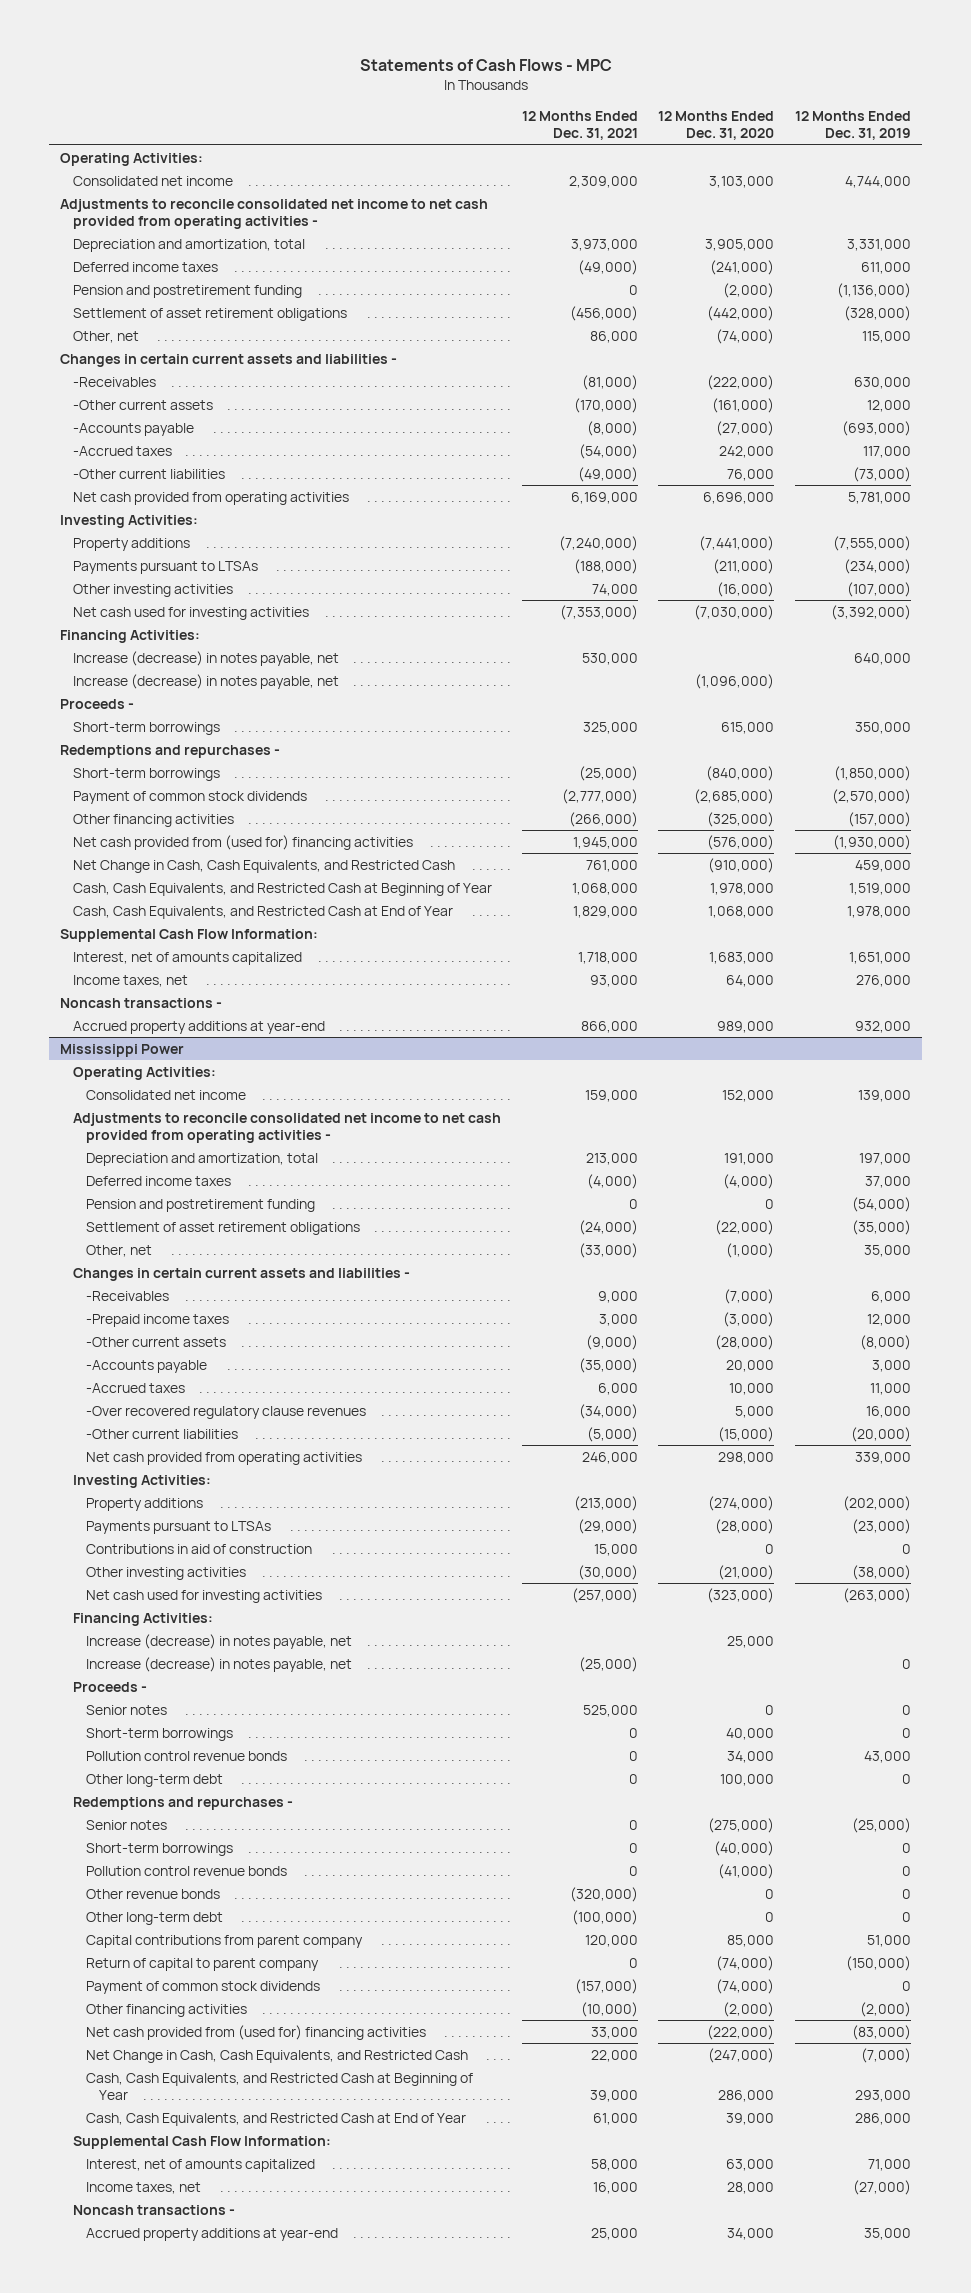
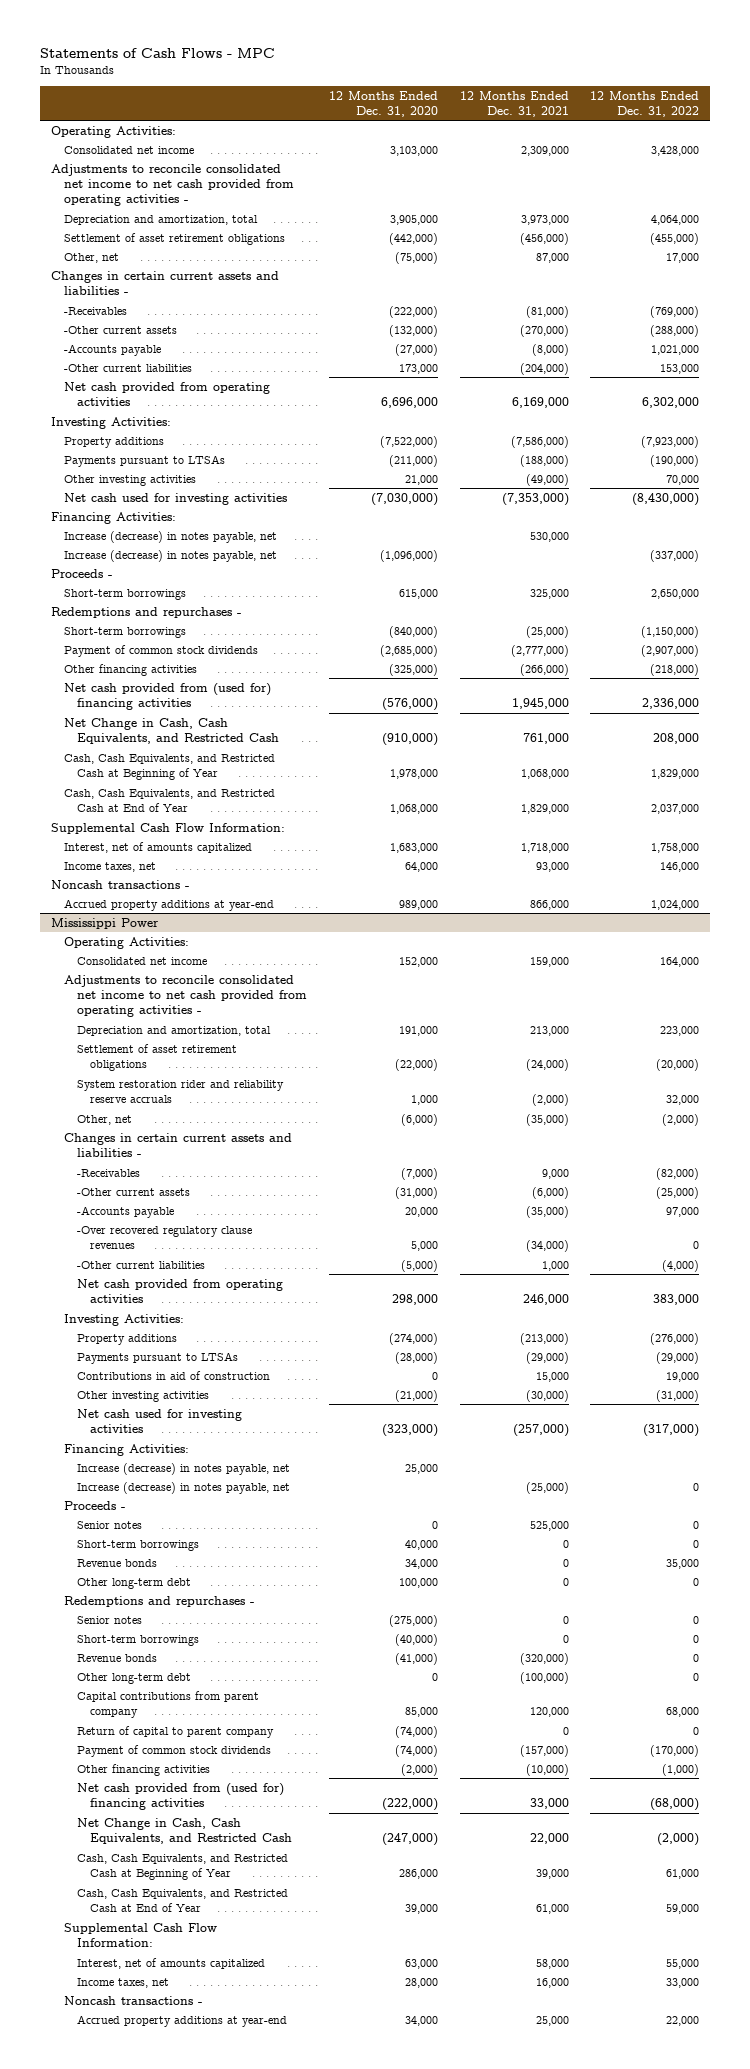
- | 12 Months Ended Dec. 31, 2021 | 12 Months Ended Dec. 31, 2020 | 12 Months Ended Dec. 31, 2019
+ | 12 Months Ended Dec. 31, 2020 | 12 Months Ended Dec. 31, 2021 | 12 Months Ended Dec. 31, 2022
- Deferred income taxes | (49,000) | (241,000) | 611,000
- Pension and postretirement funding | 0 | (2,000) | (1,136,000)
- Other, net | 86,000 | (74,000) | 115,000
+ Other, net | (75,000) | 87,000 | 17,000
- -Other current assets | (170,000) | (161,000) | 12,000
+ -Other current assets | (132,000) | (270,000) | (288,000)
- -Accrued taxes | (54,000) | 242,000 | 117,000
- -Other current liabilities | (49,000) | 76,000 | (73,000)
+ -Other current liabilities | 173,000 | (204,000) | 153,000
- Property additions | (7,240,000) | (7,441,000) | (7,555,000)
+ Property additions | (7,522,000) | (7,586,000) | (7,923,000)
- Other investing activities | 74,000 | (16,000) | (107,000)
+ Other investing activities | 21,000 | (49,000) | 70,000
@ Mississippi Power
- Deferred income taxes | (4,000) | (4,000) | 37,000
- Pension and postretirement funding | 0 | 0 | (54,000)
- Other, net | (33,000) | (1,000) | 35,000
+ System restoration rider and reliability reserve accruals | 1,000 | (2,000) | 32,000
+ Other, net | (6,000) | (35,000) | (2,000)
- -Prepaid income taxes | 3,000 | (3,000) | 12,000
- -Other current assets | (9,000) | (28,000) | (8,000)
+ -Other current assets | (31,000) | (6,000) | (25,000)
- -Accrued taxes | 6,000 | 10,000 | 11,000
- -Other current liabilities | (5,000) | (15,000) | (20,000)
+ -Other current liabilities | (5,000) | 1,000 | (4,000)
- Pollution control revenue bonds | 0 | 34,000 | 43,000
+ Revenue bonds | 34,000 | 0 | 35,000
- Pollution control revenue bonds | 0 | (41,000) | 0
- Other revenue bonds | (320,000) | 0 | 0
+ Revenue bonds | (41,000) | (320,000) | 0

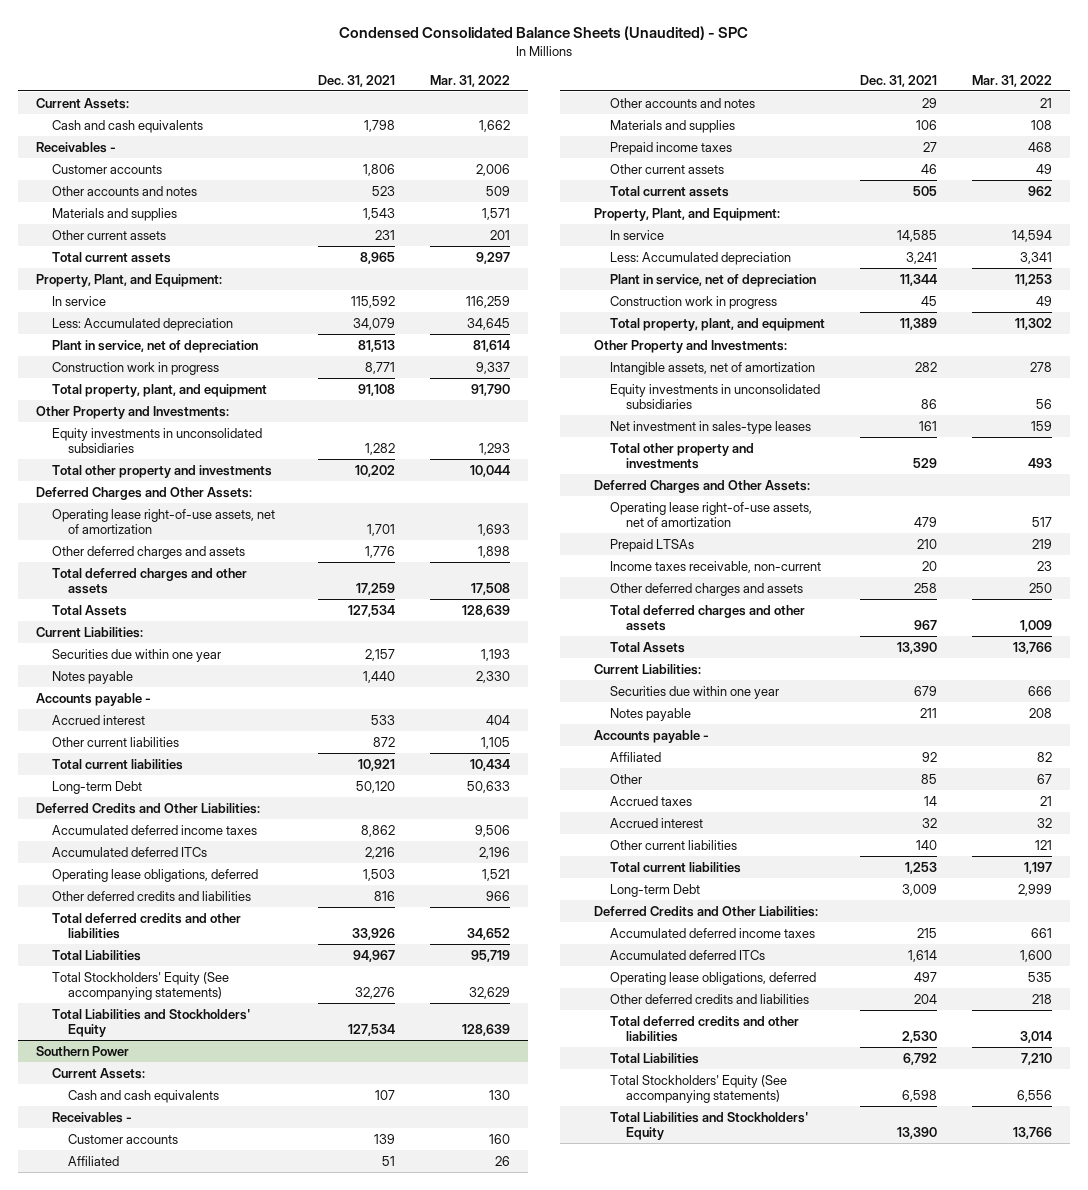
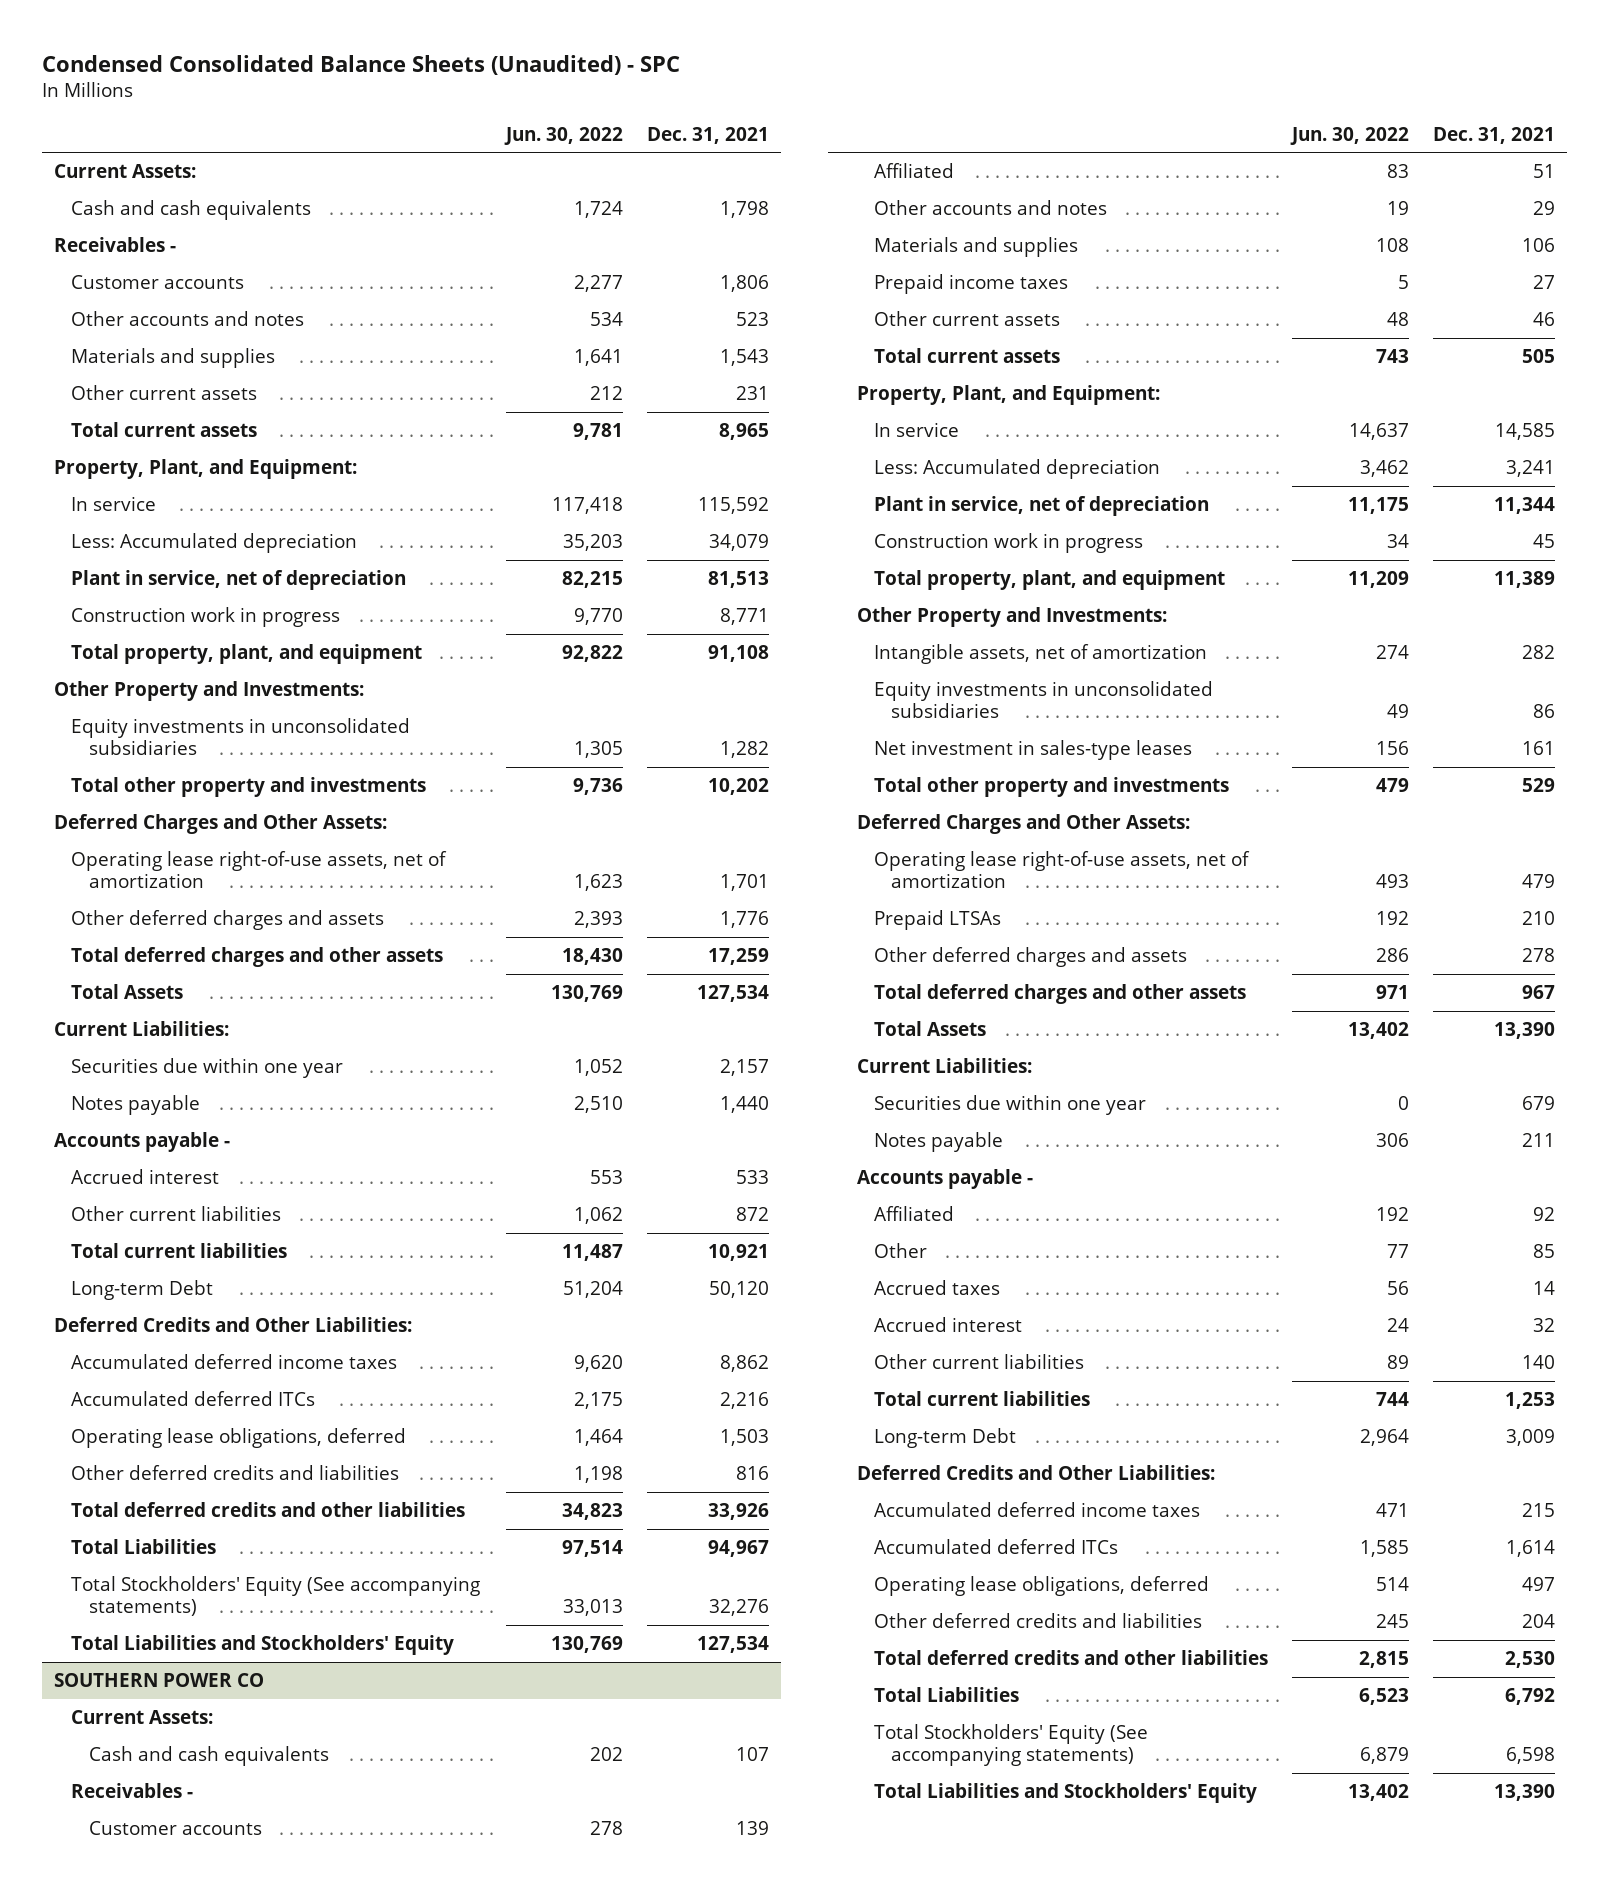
- | Dec. 31, 2021 | Mar. 31, 2022
+ | Jun. 30, 2022 | Dec. 31, 2021
- Southern Power
+ SOUTHERN POWER CO
- Income taxes receivable, non-current | 20 | 23
- Other deferred charges and assets | 258 | 250
+ Other deferred charges and assets | 286 | 278

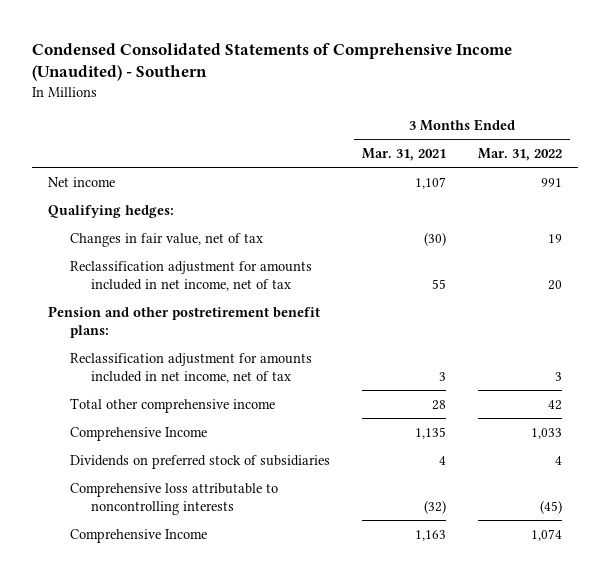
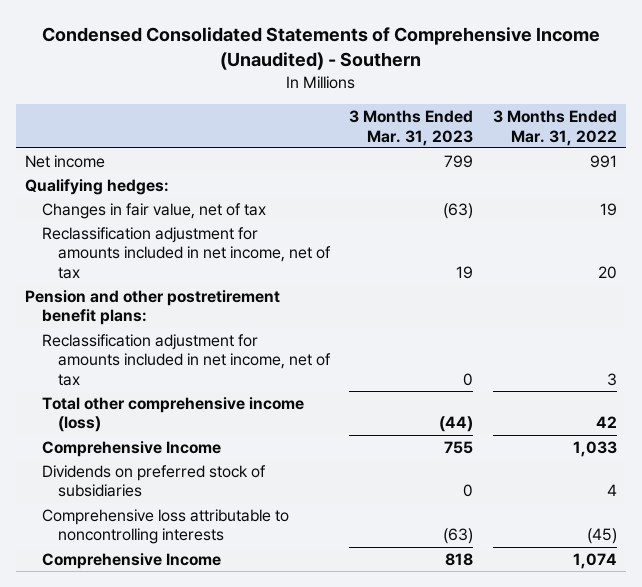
- | 3 Months Ended Mar. 31, 2021 | 3 Months Ended Mar. 31, 2022
+ | 3 Months Ended Mar. 31, 2023 | 3 Months Ended Mar. 31, 2022
- Total other comprehensive income | 28 | 42
+ Total other comprehensive income (loss) | (44) | 42

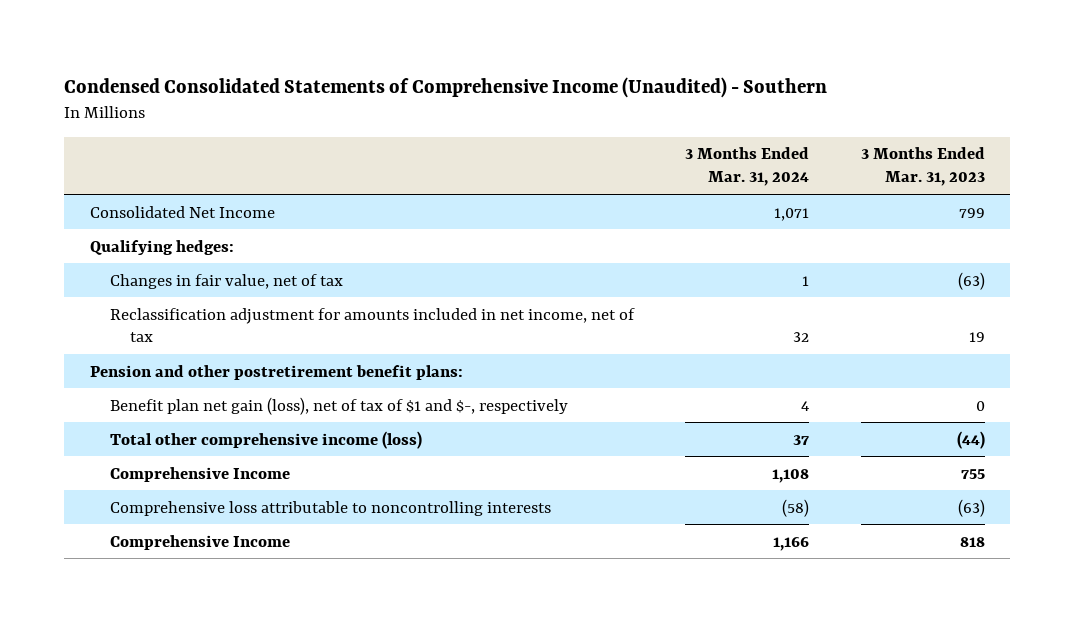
- | 3 Months Ended Mar. 31, 2023 | 3 Months Ended Mar. 31, 2022
+ | 3 Months Ended Mar. 31, 2024 | 3 Months Ended Mar. 31, 2023
- Net income | 799 | 991
+ Consolidated Net Income | 1,071 | 799
- Reclassification adjustment for amounts included in net income, net of tax | 0 | 3
+ Benefit plan net gain (loss), net of tax of $1 and $-, respectively | 4 | 0
- Dividends on preferred stock of subsidiaries | 0 | 4

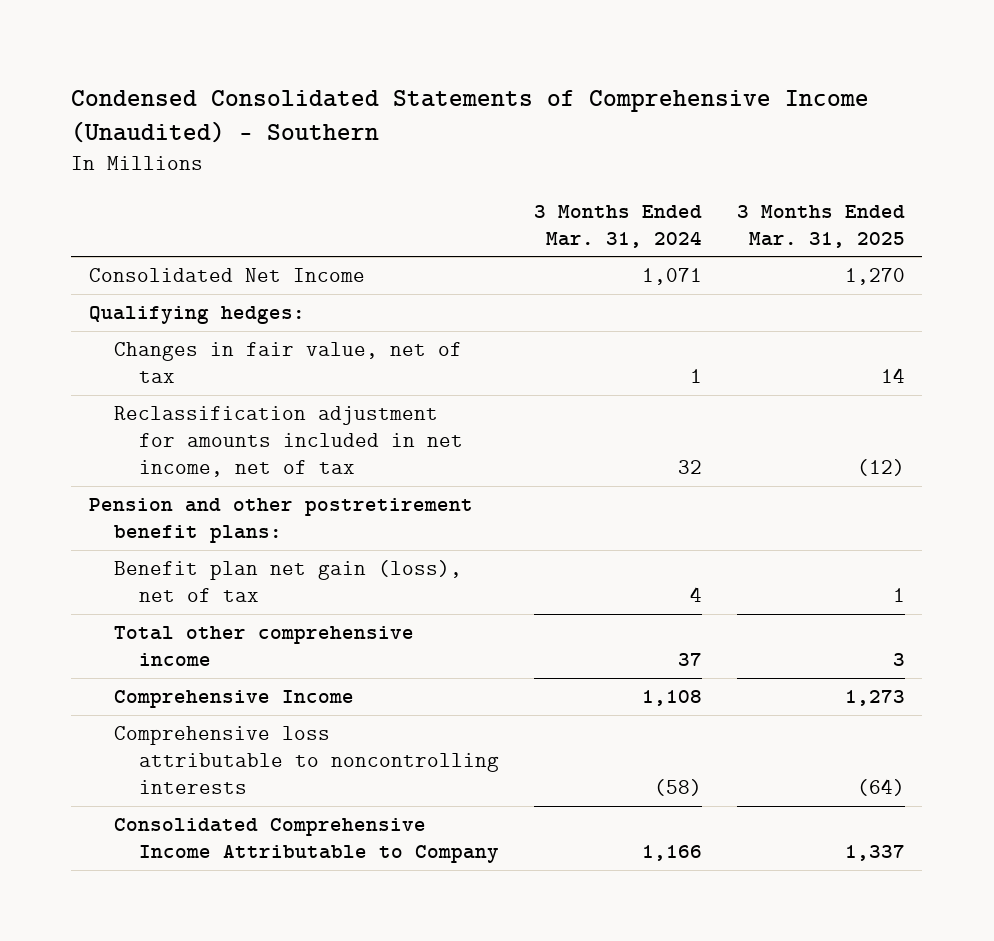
- | 3 Months Ended Mar. 31, 2024 | 3 Months Ended Mar. 31, 2023
+ | 3 Months Ended Mar. 31, 2024 | 3 Months Ended Mar. 31, 2025
- Benefit plan net gain (loss), net of tax of $1 and $-, respectively | 4 | 0
- Total other comprehensive income (loss) | 37 | (44)
+ Benefit plan net gain (loss), net of tax | 4 | 1
+ Total other comprehensive income | 37 | 3
- Comprehensive Income | 1,166 | 818
+ Consolidated Comprehensive Income Attributable to Company | 1,166 | 1,337

